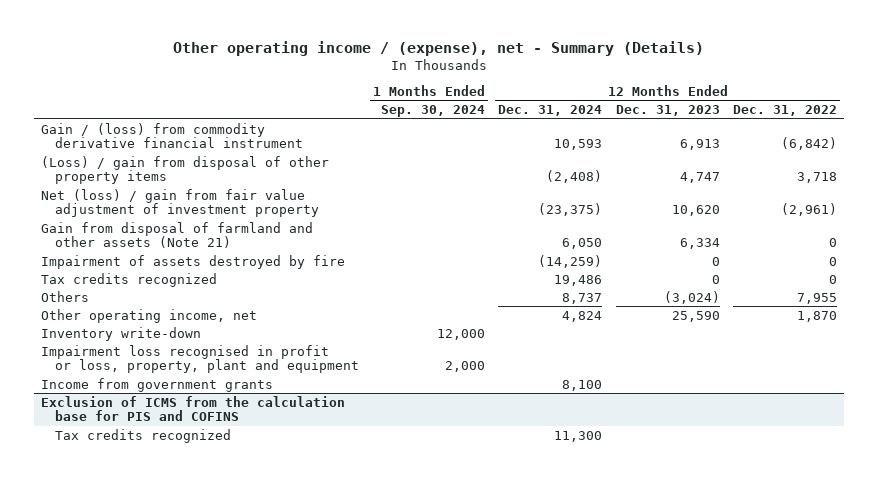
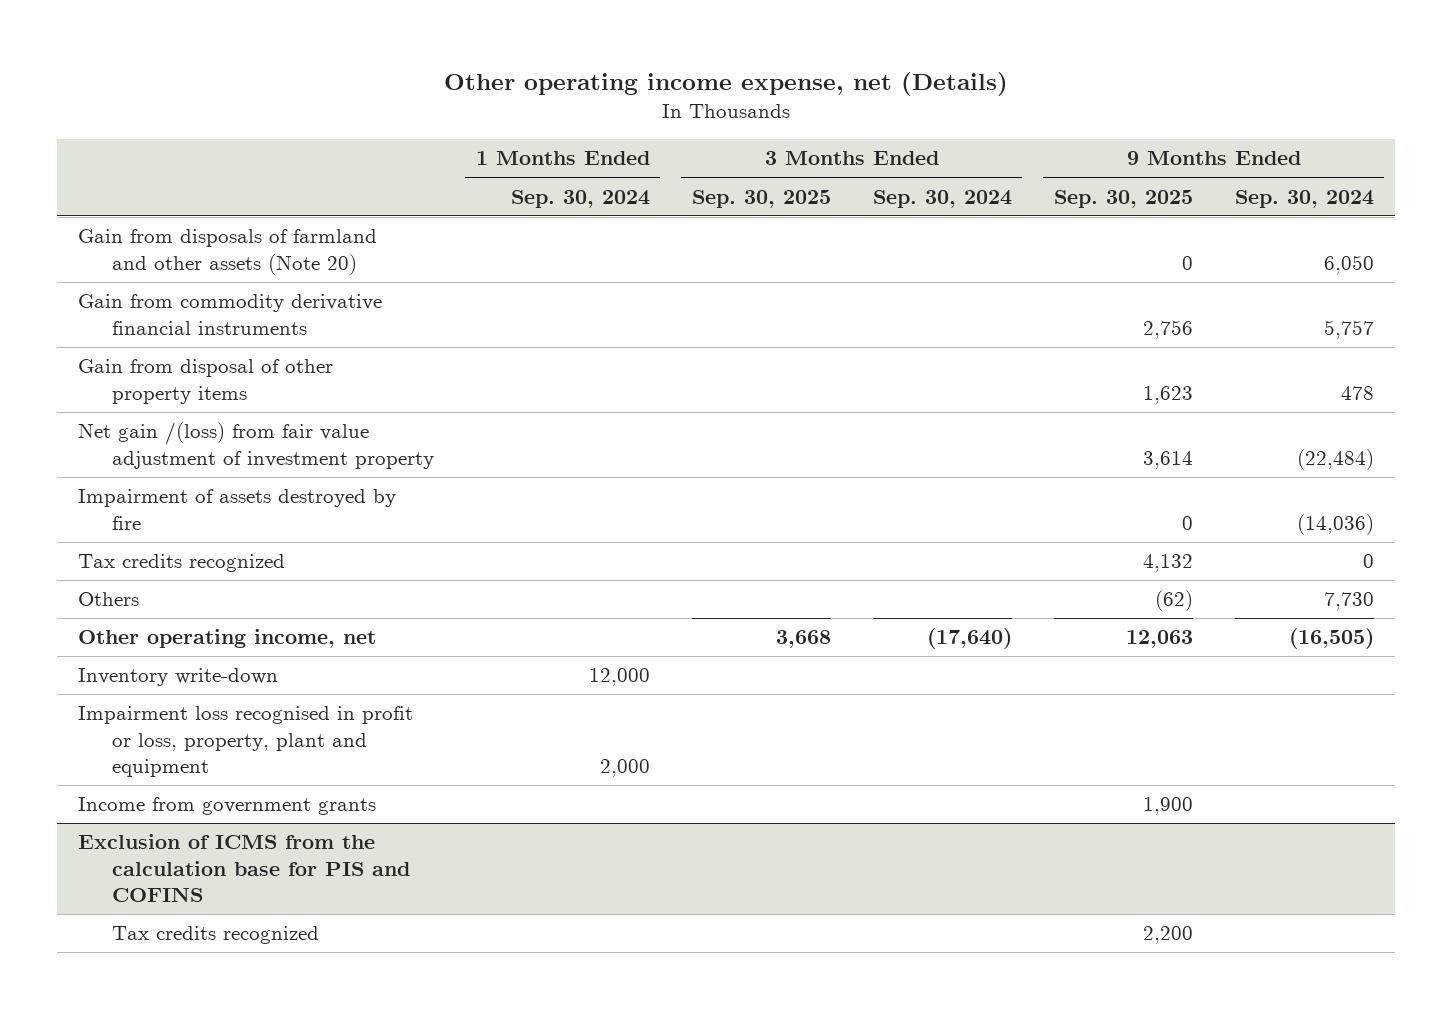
- Other operating income / (expense), net - Summary (Details)
+ Other operating income expense, net (Details)
- | 1 Months Ended Sep. 30, 2024 | 12 Months Ended Dec. 31, 2024 | 12 Months Ended Dec. 31, 2023 | 12 Months Ended Dec. 31, 2022
+ | 1 Months Ended Sep. 30, 2024 | 3 Months Ended Sep. 30, 2025 | 3 Months Ended Sep. 30, 2024 | 9 Months Ended Sep. 30, 2025 | 9 Months Ended Sep. 30, 2024
- Gain / (loss) from commodity derivative financial instrument | | 10,593 | 6,913 | (6,842)
- (Loss) / gain from disposal of other property items | | (2,408) | 4,747 | 3,718
- Net (loss) / gain from fair value adjustment of investment property | | (23,375) | 10,620 | (2,961)
- Gain from disposal of farmland and other assets (Note 21) | | 6,050 | 6,334 | 0
+ Gain from disposals of farmland and other assets (Note 20) | | | | 0 | 6,050
+ Gain from commodity derivative financial instruments | | | | 2,756 | 5,757
+ Gain from disposal of other property items | | | | 1,623 | 478
+ Net gain /(loss) from fair value adjustment of investment property | | | | 3,614 | (22,484)

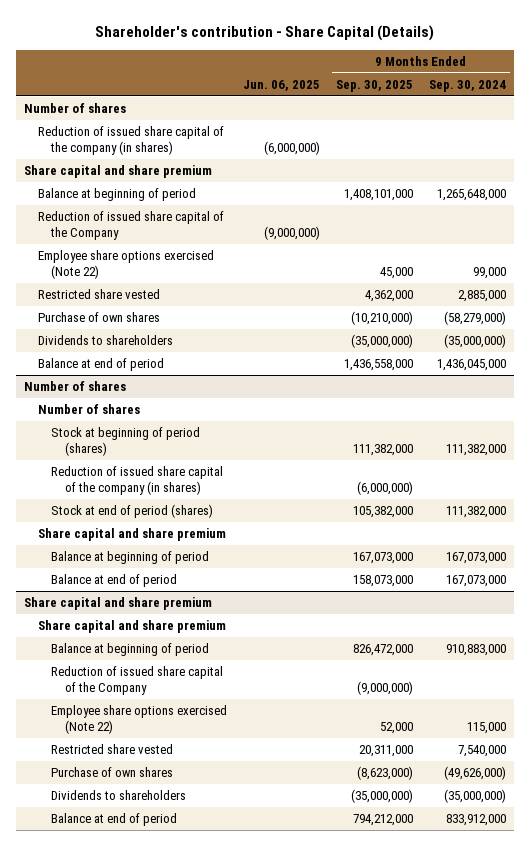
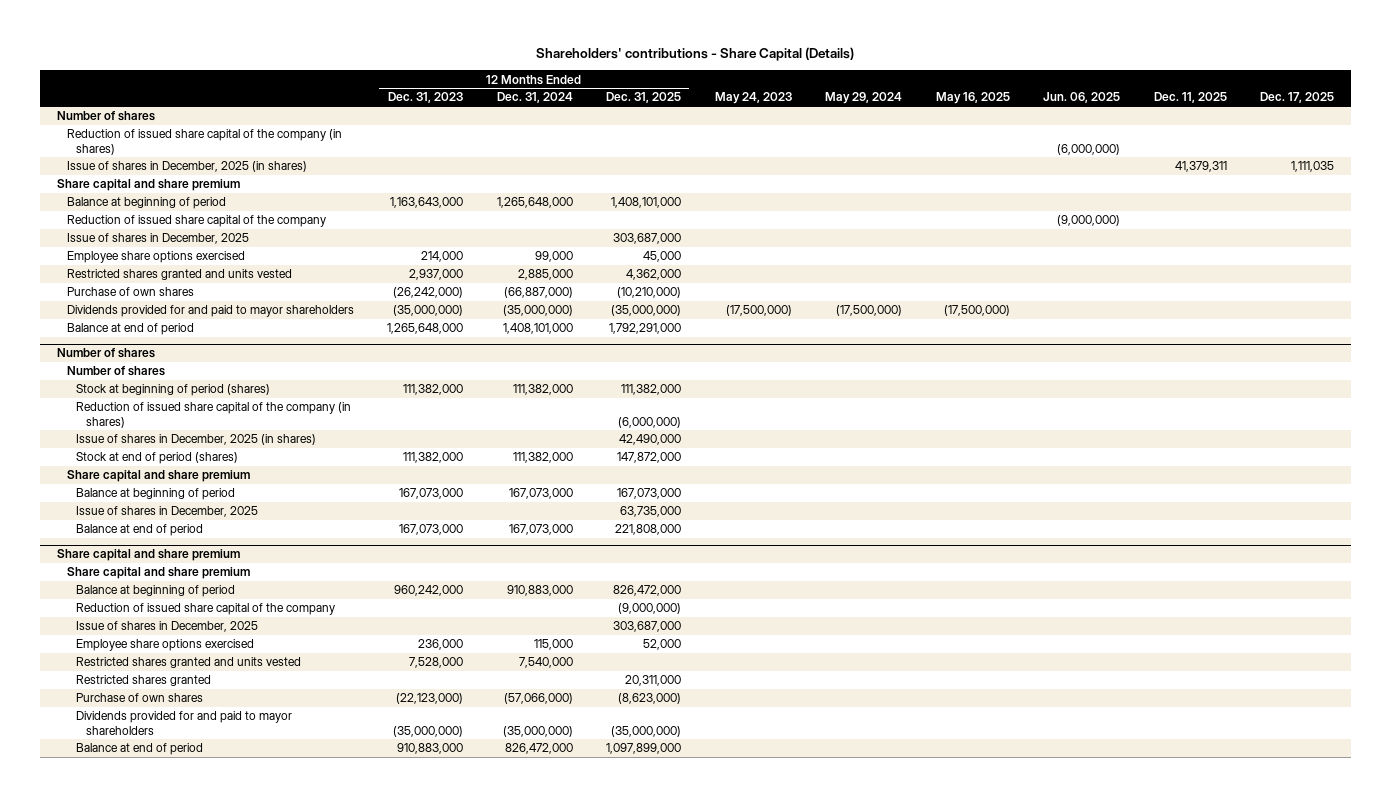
- Shareholder's contribution - Share Capital (Details)
+ Shareholders' contributions - Share Capital (Details)
- | Jun. 06, 2025 | 9 Months Ended Sep. 30, 2025 | 9 Months Ended Sep. 30, 2024
+ | 12 Months Ended Dec. 31, 2023 | 12 Months Ended Dec. 31, 2024 | 12 Months Ended Dec. 31, 2025 | May 24, 2023 | May 29, 2024 | May 16, 2025 | Jun. 06, 2025 | Dec. 11, 2025 | Dec. 17, 2025
+ Issue of shares in December, 2025 (in shares) | | | | | | | | 41,379,311 | 1,111,035
- Reduction of issued share capital of the Company | (9,000,000) | |
- Employee share options exercised (Note 22) | | 45,000 | 99,000
- Restricted share vested | | 4,362,000 | 2,885,000
+ Reduction of issued share capital of the company | | | | | | | (9,000,000) | |
+ Issue of shares in December, 2025 | | | 303,687,000 | | | | | |
+ Employee share options exercised | 214,000 | 99,000 | 45,000 | | | | | |
+ Restricted shares granted and units vested | 2,937,000 | 2,885,000 | 4,362,000 | | | | | |
- Dividends to shareholders | | (35,000,000) | (35,000,000)
+ Dividends provided for and paid to mayor shareholders | (35,000,000) | (35,000,000) | (35,000,000) | (17,500,000) | (17,500,000) | (17,500,000) | | |
@ Number of shares
+ Issue of shares in December, 2025 (in shares) | | | 42,490,000 | | | | | |
+ Issue of shares in December, 2025 | | | 63,735,000 | | | | | |
@ Share capital and share premium
- Reduction of issued share capital of the Company | | (9,000,000) |
- Employee share options exercised (Note 22) | | 52,000 | 115,000
- Restricted share vested | | 20,311,000 | 7,540,000
+ Reduction of issued share capital of the company | | | (9,000,000) | | | | | |
+ Issue of shares in December, 2025 | | | 303,687,000 | | | | | |
+ Employee share options exercised | 236,000 | 115,000 | 52,000 | | | | | |
+ Restricted shares granted and units vested | 7,528,000 | 7,540,000 | | | | | | |
+ Restricted shares granted | | | 20,311,000 | | | | | |
- Dividends to shareholders | | (35,000,000) | (35,000,000)
+ Dividends provided for and paid to mayor shareholders | (35,000,000) | (35,000,000) | (35,000,000) | | | | | |

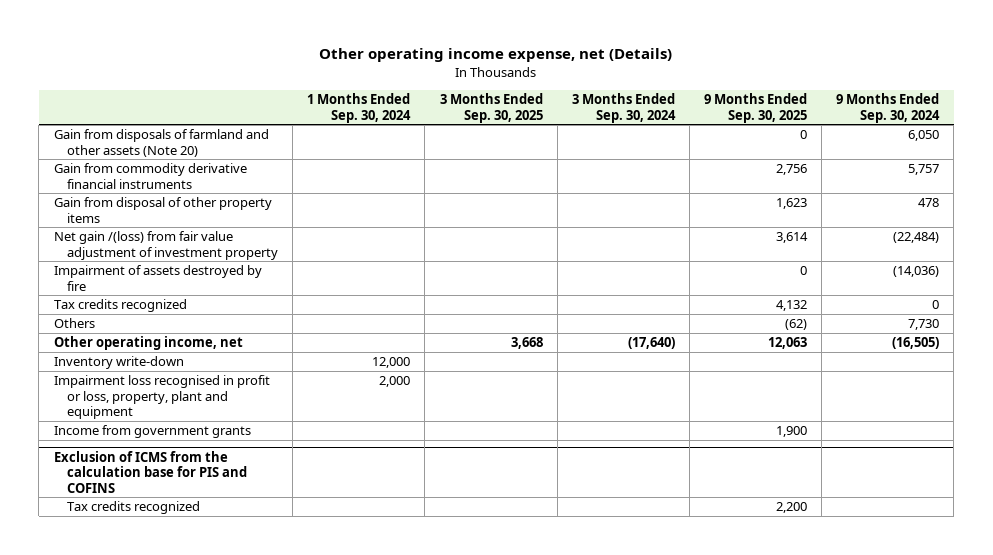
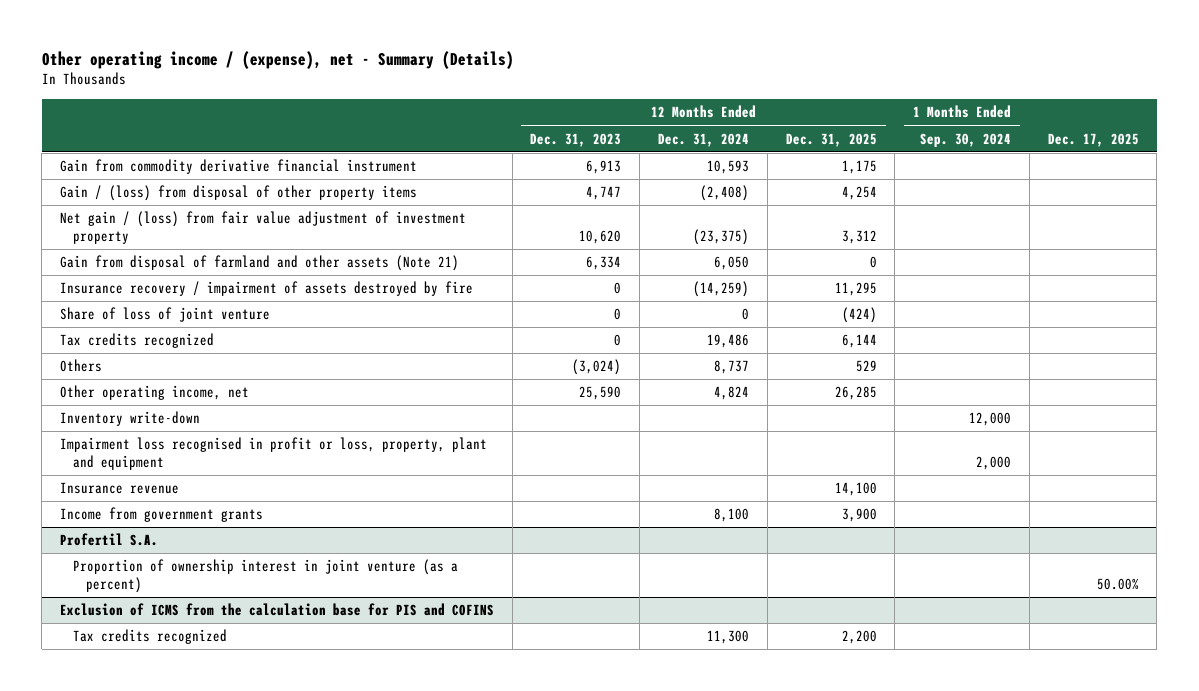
- Other operating income expense, net (Details)
+ Other operating income / (expense), net - Summary (Details)
- | 1 Months Ended Sep. 30, 2024 | 3 Months Ended Sep. 30, 2025 | 3 Months Ended Sep. 30, 2024 | 9 Months Ended Sep. 30, 2025 | 9 Months Ended Sep. 30, 2024
+ | 12 Months Ended Dec. 31, 2023 | 12 Months Ended Dec. 31, 2024 | 12 Months Ended Dec. 31, 2025 | 1 Months Ended Sep. 30, 2024 | Dec. 17, 2025
- Gain from disposals of farmland and other assets (Note 20) | | | | 0 | 6,050
- Gain from commodity derivative financial instruments | | | | 2,756 | 5,757
- Gain from disposal of other property items | | | | 1,623 | 478
- Net gain /(loss) from fair value adjustment of investment property | | | | 3,614 | (22,484)
- Impairment of assets destroyed by fire | | | | 0 | (14,036)
+ Gain from commodity derivative financial instrument | 6,913 | 10,593 | 1,175 | |
+ Gain / (loss) from disposal of other property items | 4,747 | (2,408) | 4,254 | |
+ Net gain / (loss) from fair value adjustment of investment property | 10,620 | (23,375) | 3,312 | |
+ Gain from disposal of farmland and other assets (Note 21) | 6,334 | 6,050 | 0 | |
+ Insurance recovery / impairment of assets destroyed by fire | 0 | (14,259) | 11,295 | |
+ Share of loss of joint venture | 0 | 0 | (424) | |
+ Insurance revenue | | | 14,100 | |
+ Profertil S.A.
+ Proportion of ownership interest in joint venture (as a percent) | | | | | 50.00%

